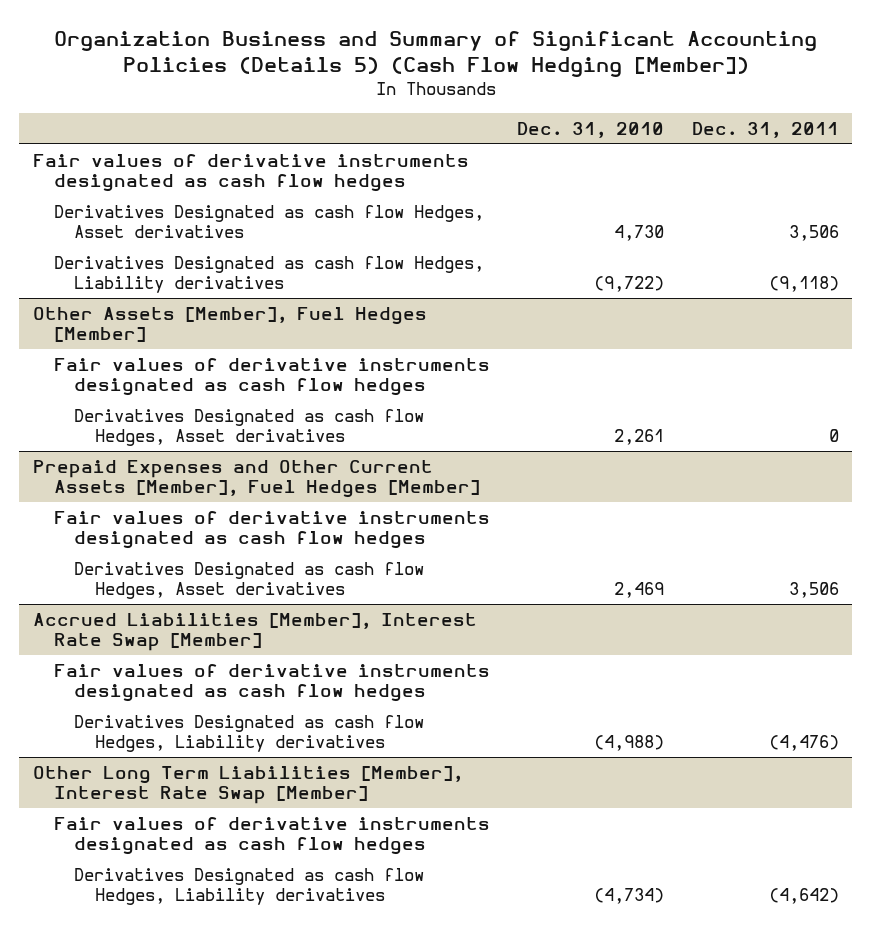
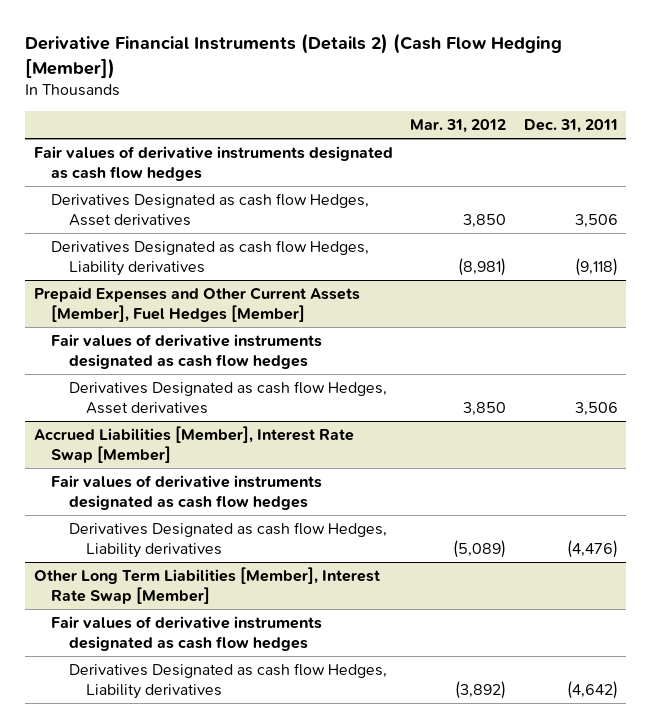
- Organization Business and Summary of Significant Accounting Policies (Details 5) (Cash Flow Hedging [Member])
+ Derivative Financial Instruments (Details 2) (Cash Flow Hedging [Member])
- | Dec. 31, 2010 | Dec. 31, 2011
+ | Mar. 31, 2012 | Dec. 31, 2011
- Other Assets [Member], Fuel Hedges [Member]
- Fair values of derivative instruments designated as cash flow hedges
- Derivatives Designated as cash flow Hedges, Asset derivatives | 2,261 | 0

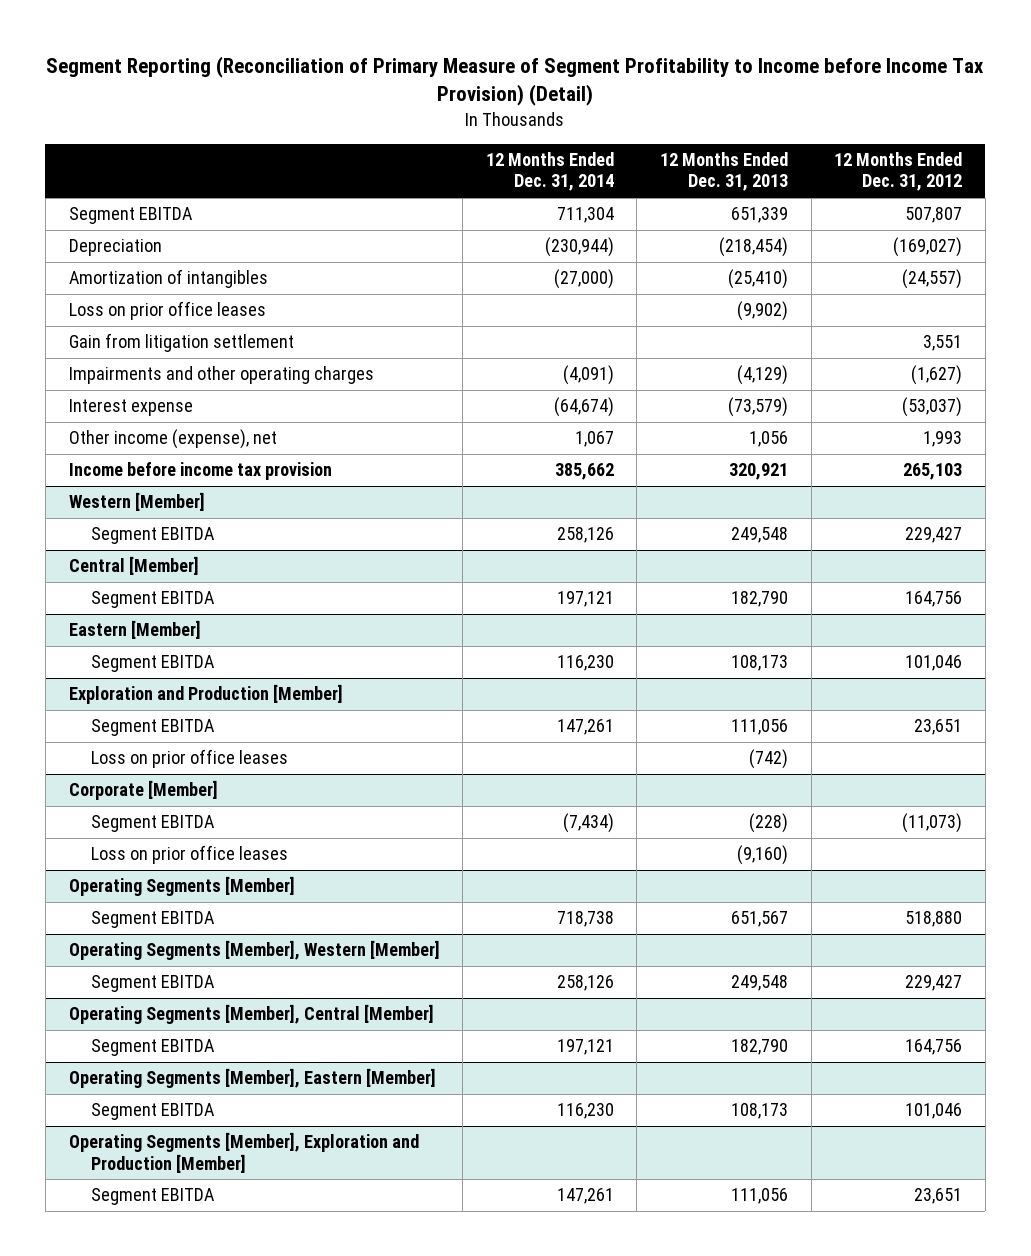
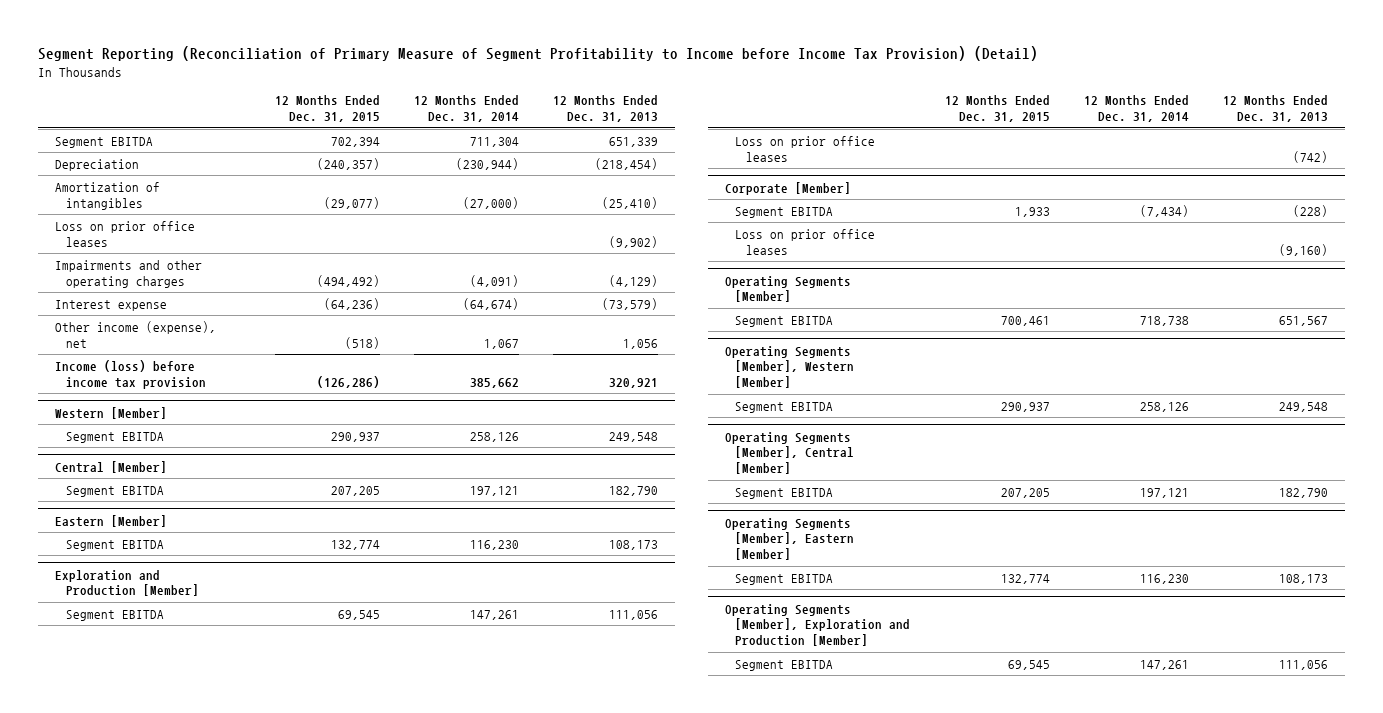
- | 12 Months Ended Dec. 31, 2014 | 12 Months Ended Dec. 31, 2013 | 12 Months Ended Dec. 31, 2012
+ | 12 Months Ended Dec. 31, 2015 | 12 Months Ended Dec. 31, 2014 | 12 Months Ended Dec. 31, 2013
- Gain from litigation settlement | | | 3,551
- Income before income tax provision | 385,662 | 320,921 | 265,103
+ Income (loss) before income tax provision | (126,286) | 385,662 | 320,921

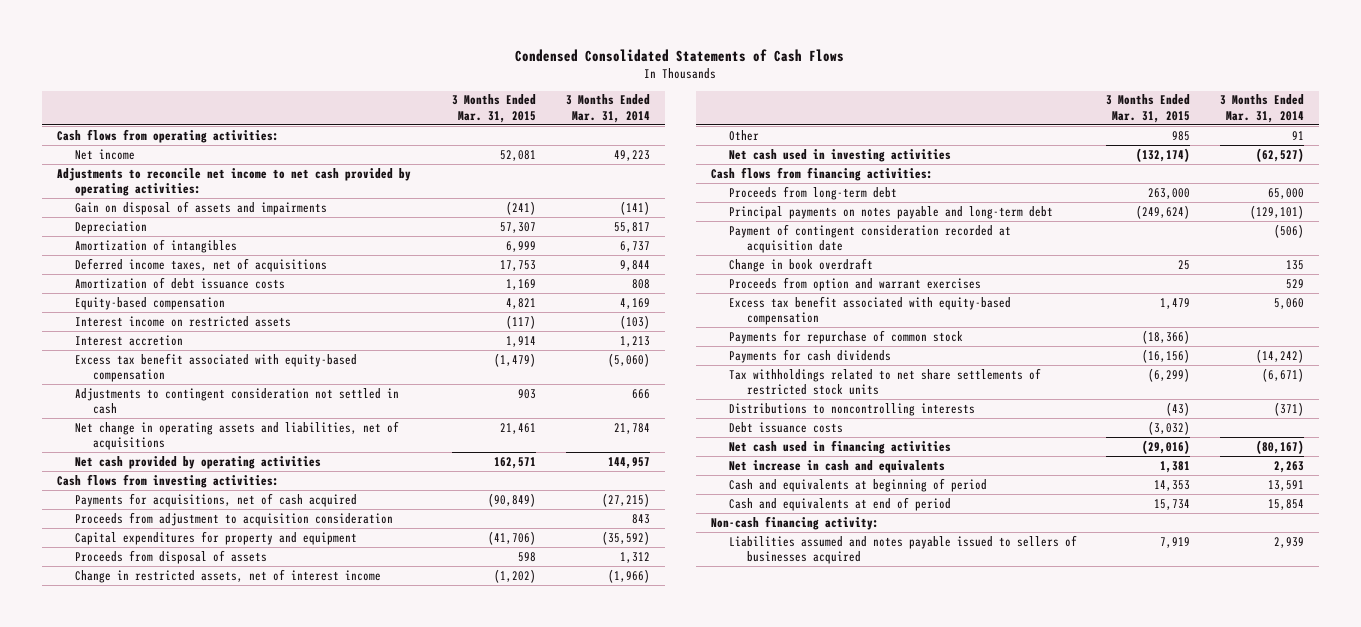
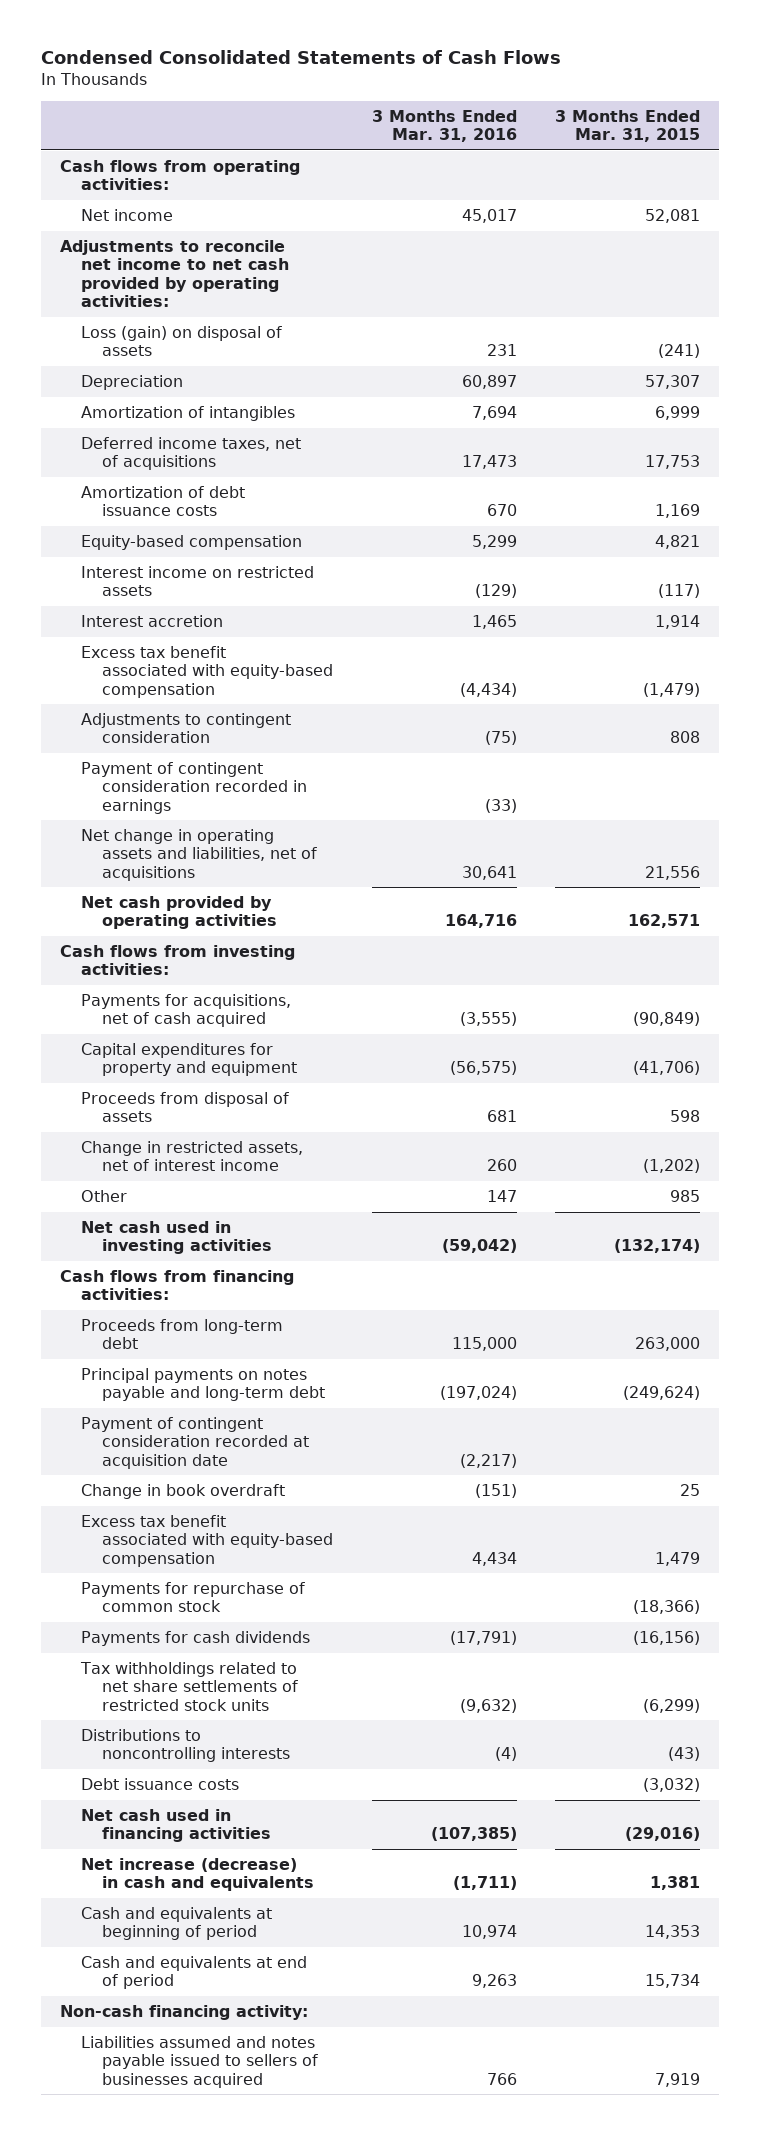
- | 3 Months Ended Mar. 31, 2015 | 3 Months Ended Mar. 31, 2014
+ | 3 Months Ended Mar. 31, 2016 | 3 Months Ended Mar. 31, 2015
- Gain on disposal of assets and impairments | (241) | (141)
+ Loss (gain) on disposal of assets | 231 | (241)
- Adjustments to contingent consideration not settled in cash | 903 | 666
- Net change in operating assets and liabilities, net of acquisitions | 21,461 | 21,784
+ Adjustments to contingent consideration | (75) | 808
+ Payment of contingent consideration recorded in earnings | (33) |
+ Net change in operating assets and liabilities, net of acquisitions | 30,641 | 21,556
- Proceeds from adjustment to acquisition consideration | | 843
- Proceeds from option and warrant exercises | | 529
- Net increase in cash and equivalents | 1,381 | 2,263
+ Net increase (decrease) in cash and equivalents | (1,711) | 1,381

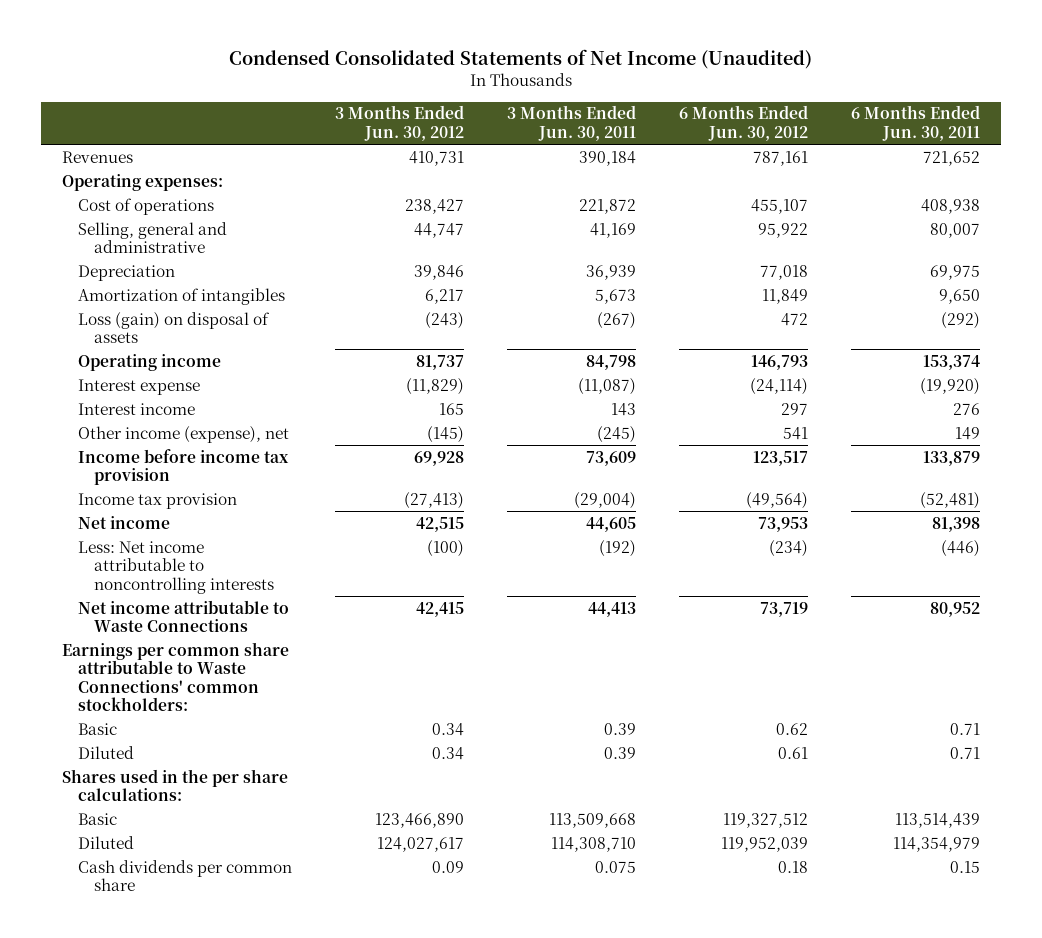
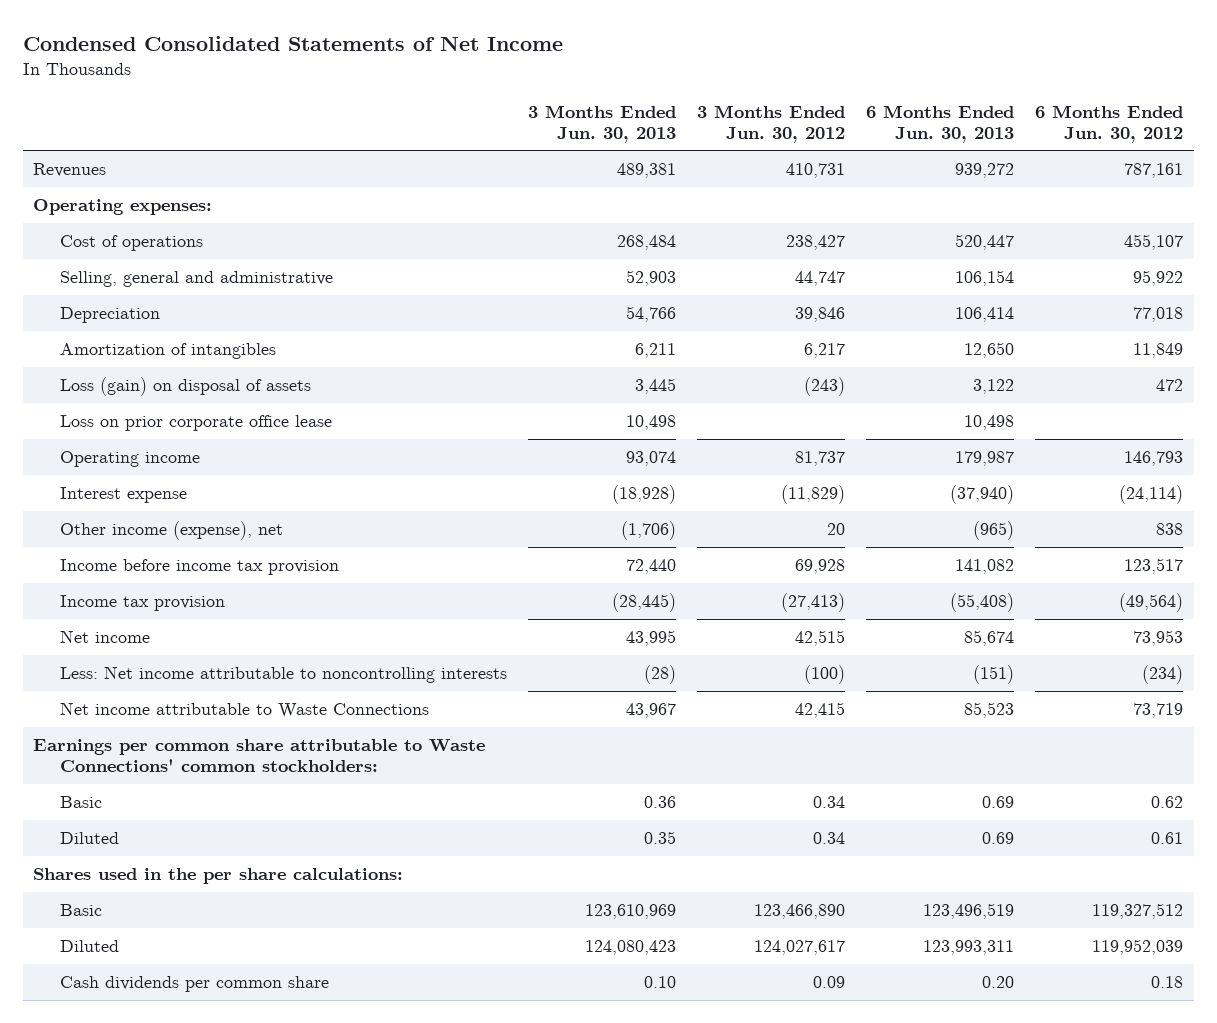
- Condensed Consolidated Statements of Net Income (Unaudited)
+ Condensed Consolidated Statements of Net Income
- | 3 Months Ended Jun. 30, 2012 | 3 Months Ended Jun. 30, 2011 | 6 Months Ended Jun. 30, 2012 | 6 Months Ended Jun. 30, 2011
+ | 3 Months Ended Jun. 30, 2013 | 3 Months Ended Jun. 30, 2012 | 6 Months Ended Jun. 30, 2013 | 6 Months Ended Jun. 30, 2012
+ Loss on prior corporate office lease | 10,498 | | 10,498 |
- Interest income | 165 | 143 | 297 | 276
- Other income (expense), net | (145) | (245) | 541 | 149
+ Other income (expense), net | (1,706) | 20 | (965) | 838

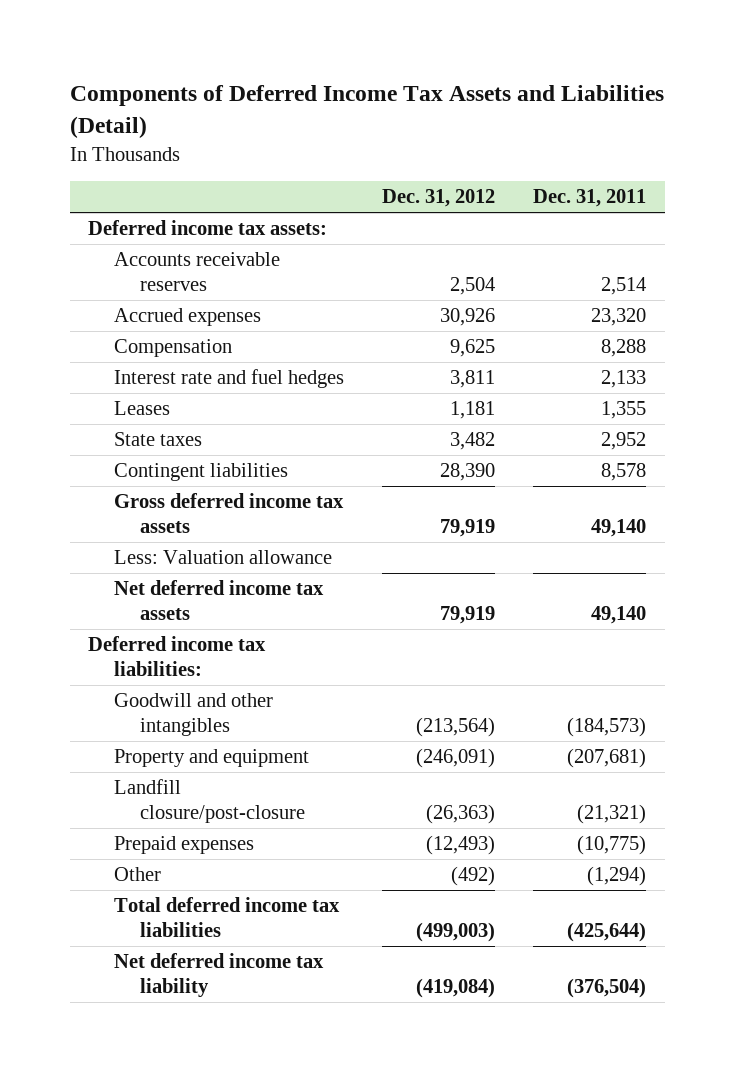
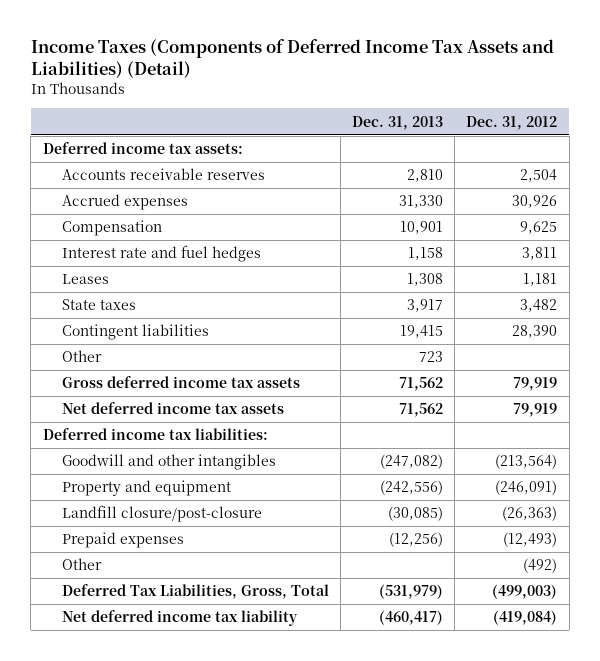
- Components of Deferred Income Tax Assets and Liabilities (Detail)
+ Income Taxes (Components of Deferred Income Tax Assets and Liabilities) (Detail)
- | Dec. 31, 2012 | Dec. 31, 2011
+ | Dec. 31, 2013 | Dec. 31, 2012
+ Other | 723 |
- Less: Valuation allowance
- Total deferred income tax liabilities | (499,003) | (425,644)
+ Deferred Tax Liabilities, Gross, Total | (531,979) | (499,003)

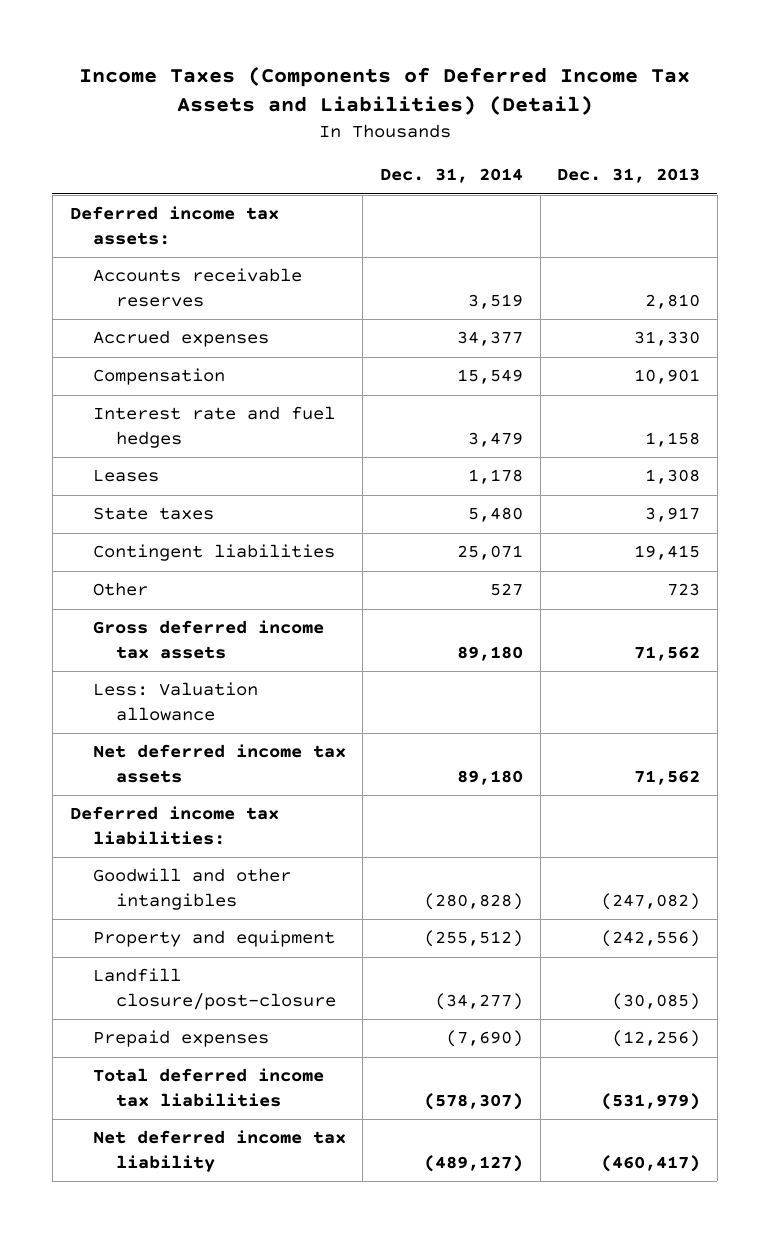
- | Dec. 31, 2013 | Dec. 31, 2012
+ | Dec. 31, 2014 | Dec. 31, 2013
+ Less: Valuation allowance
- Other | | (492)
- Deferred Tax Liabilities, Gross, Total | (531,979) | (499,003)
+ Total deferred income tax liabilities | (578,307) | (531,979)

